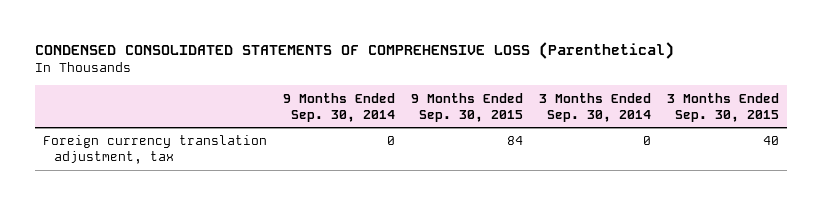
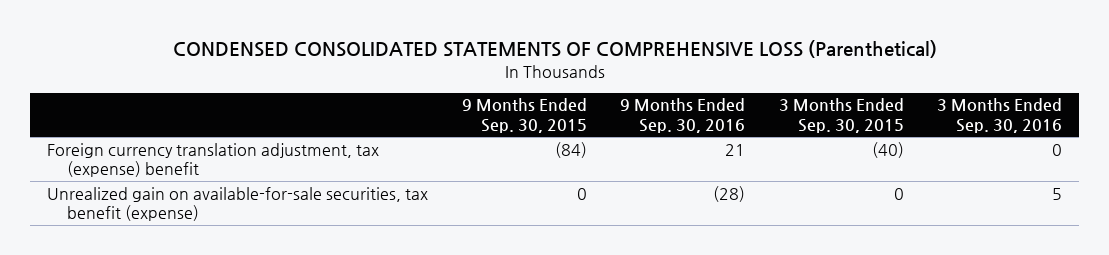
- | 9 Months Ended Sep. 30, 2014 | 9 Months Ended Sep. 30, 2015 | 3 Months Ended Sep. 30, 2014 | 3 Months Ended Sep. 30, 2015
+ | 9 Months Ended Sep. 30, 2015 | 9 Months Ended Sep. 30, 2016 | 3 Months Ended Sep. 30, 2015 | 3 Months Ended Sep. 30, 2016
- Foreign currency translation adjustment, tax | 0 | 84 | 0 | 40
+ Foreign currency translation adjustment, tax (expense) benefit | (84) | 21 | (40) | 0
+ Unrealized gain on available-for-sale securities, tax benefit (expense) | 0 | (28) | 0 | 5

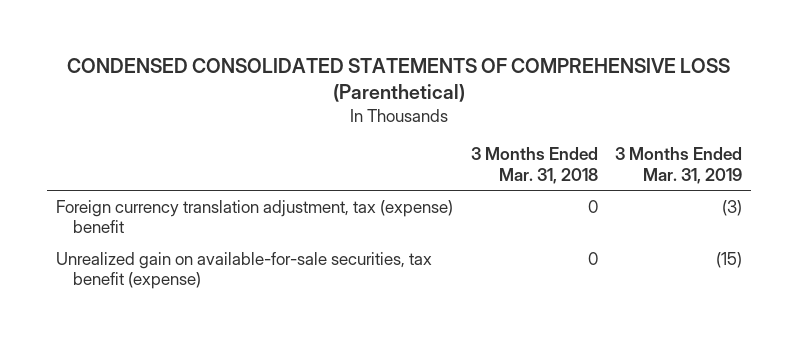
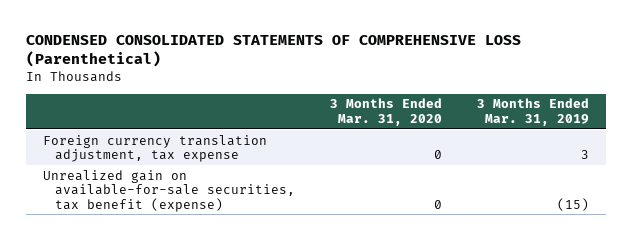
- | 3 Months Ended Mar. 31, 2018 | 3 Months Ended Mar. 31, 2019
+ | 3 Months Ended Mar. 31, 2020 | 3 Months Ended Mar. 31, 2019
- Foreign currency translation adjustment, tax (expense) benefit | 0 | (3)
+ Foreign currency translation adjustment, tax expense | 0 | 3

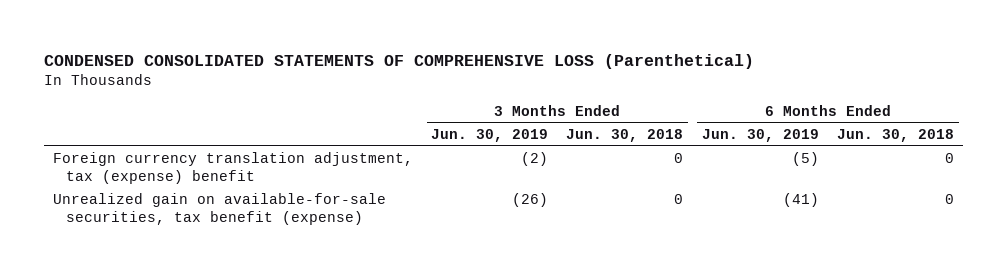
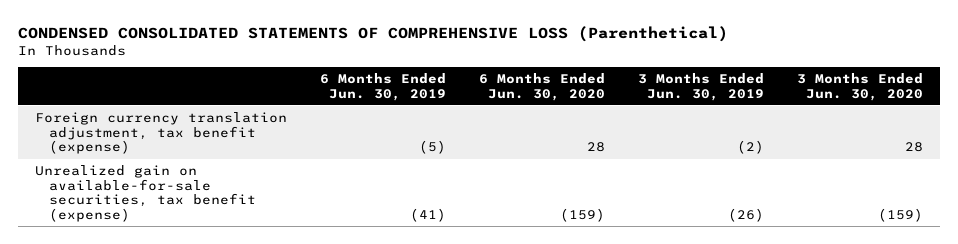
- | 3 Months Ended Jun. 30, 2019 | 3 Months Ended Jun. 30, 2018 | 6 Months Ended Jun. 30, 2019 | 6 Months Ended Jun. 30, 2018
+ | 6 Months Ended Jun. 30, 2019 | 6 Months Ended Jun. 30, 2020 | 3 Months Ended Jun. 30, 2019 | 3 Months Ended Jun. 30, 2020
- Foreign currency translation adjustment, tax (expense) benefit | (2) | 0 | (5) | 0
+ Foreign currency translation adjustment, tax benefit (expense) | (5) | 28 | (2) | 28

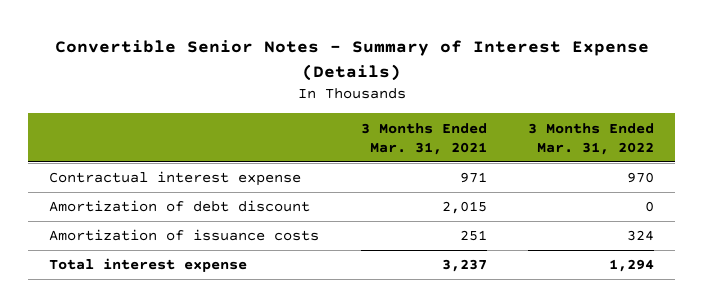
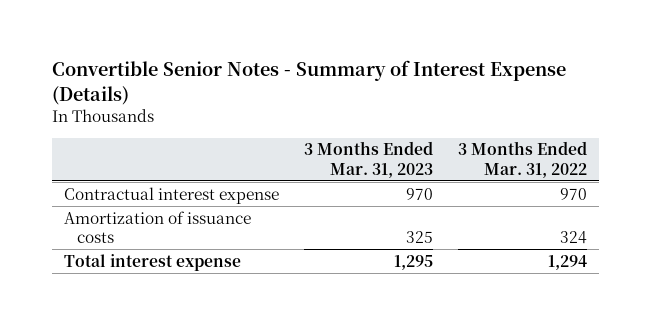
- | 3 Months Ended Mar. 31, 2021 | 3 Months Ended Mar. 31, 2022
+ | 3 Months Ended Mar. 31, 2023 | 3 Months Ended Mar. 31, 2022
- Amortization of debt discount | 2,015 | 0

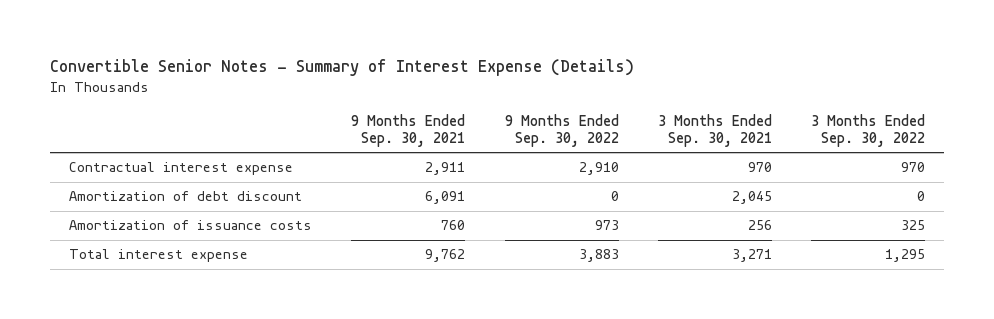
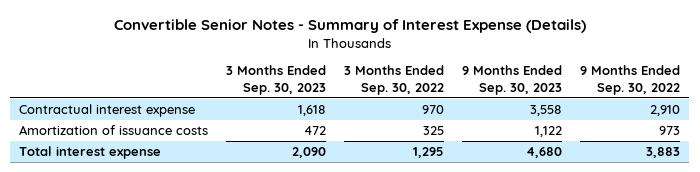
- | 9 Months Ended Sep. 30, 2021 | 9 Months Ended Sep. 30, 2022 | 3 Months Ended Sep. 30, 2021 | 3 Months Ended Sep. 30, 2022
+ | 3 Months Ended Sep. 30, 2023 | 3 Months Ended Sep. 30, 2022 | 9 Months Ended Sep. 30, 2023 | 9 Months Ended Sep. 30, 2022
- Amortization of debt discount | 6,091 | 0 | 2,045 | 0

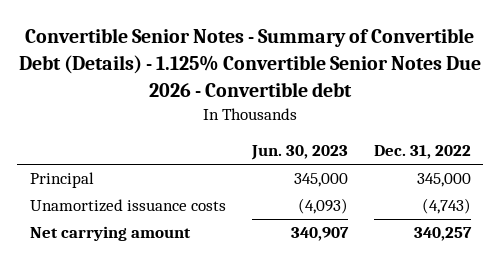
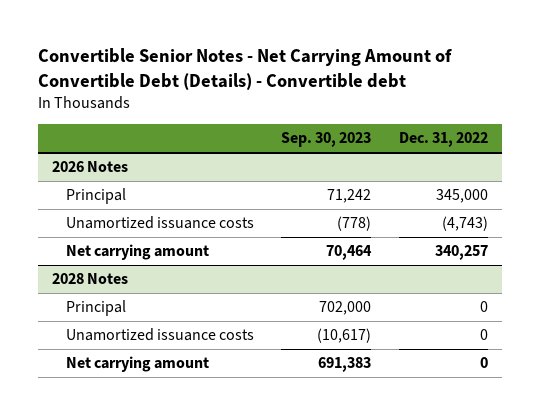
- Convertible Senior Notes - Summary of Convertible Debt (Details) - 1.125% Convertible Senior Notes Due 2026 - Convertible debt
+ Convertible Senior Notes - Net Carrying Amount of Convertible Debt (Details) - Convertible debt
- | Jun. 30, 2023 | Dec. 31, 2022
+ | Sep. 30, 2023 | Dec. 31, 2022
+ 2026 Notes
+ 2028 Notes
+ Principal | 702,000 | 0
+ Unamortized issuance costs | (10,617) | 0
+ Net carrying amount | 691,383 | 0

